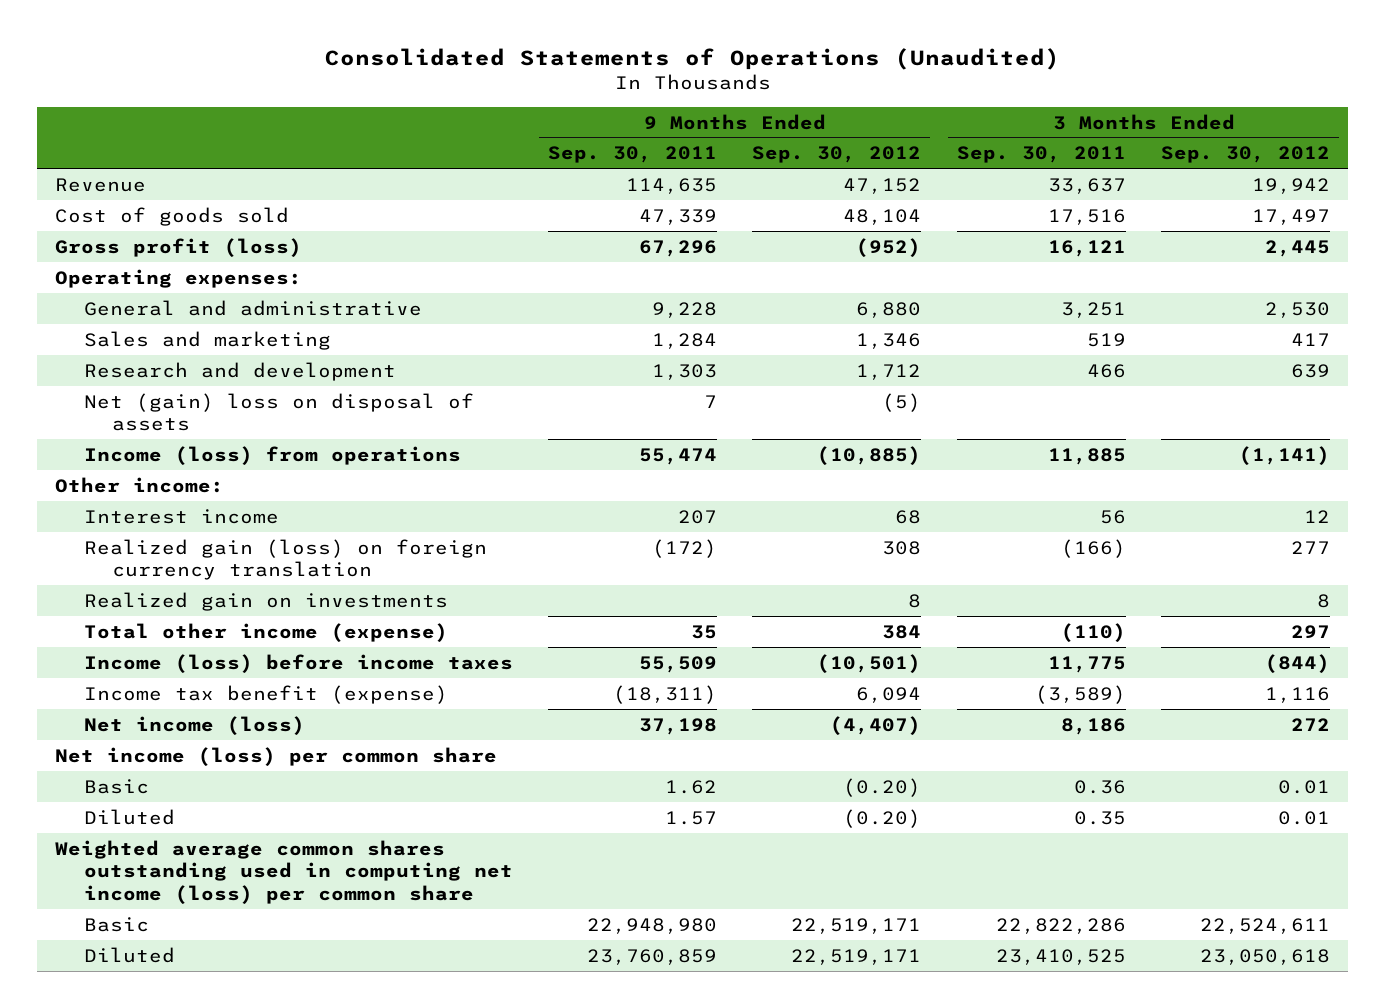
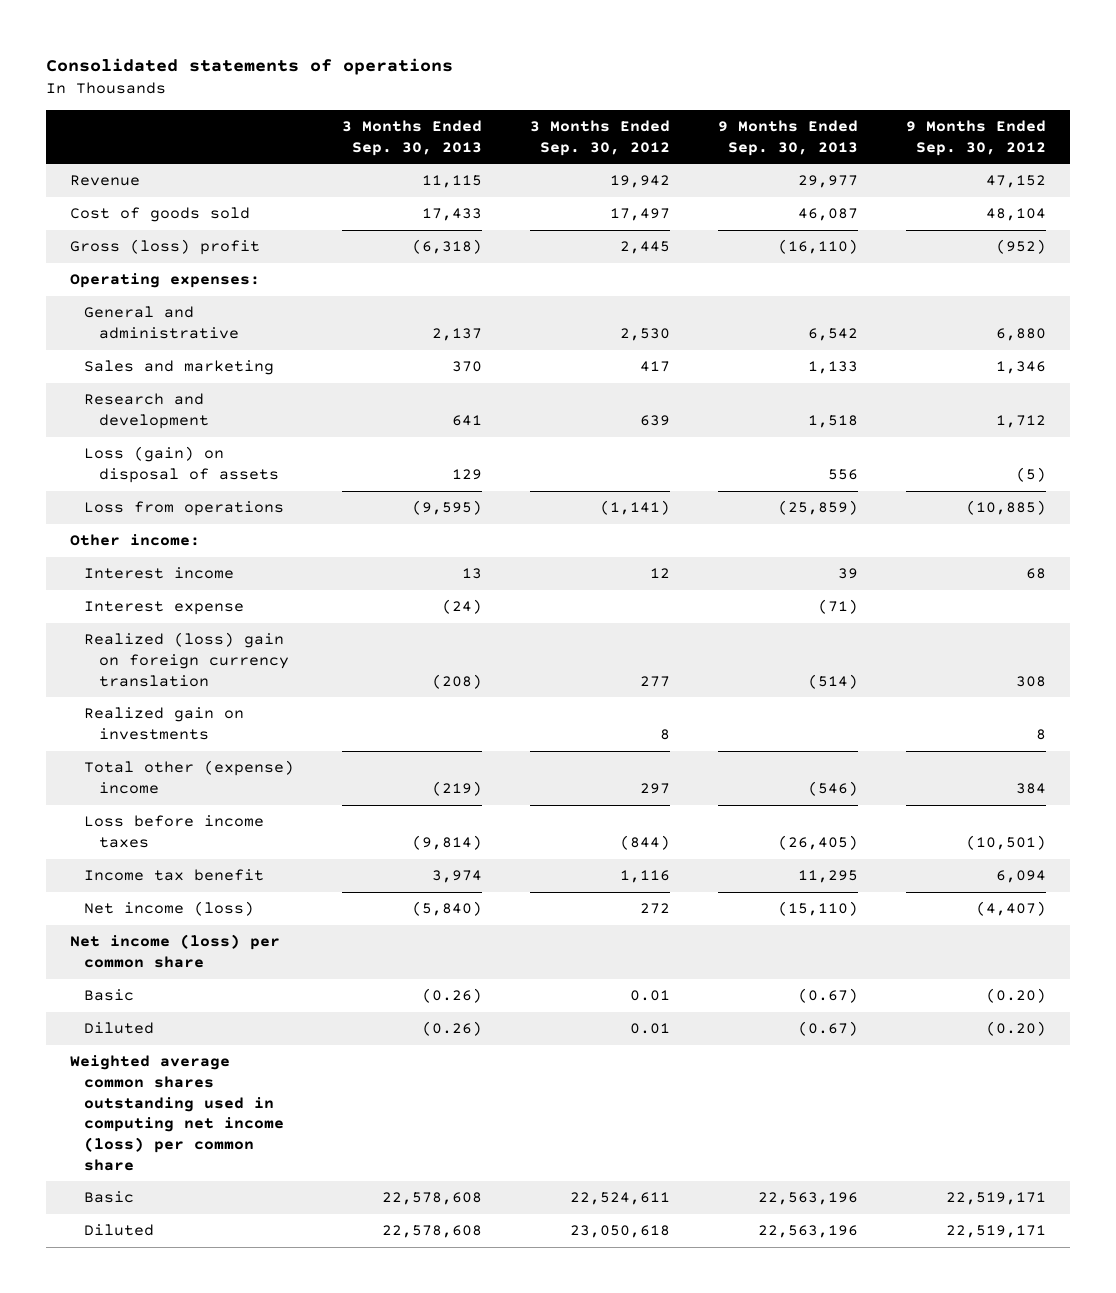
- Consolidated Statements of Operations (Unaudited)
+ Consolidated statements of operations
- | 9 Months Ended Sep. 30, 2011 | 9 Months Ended Sep. 30, 2012 | 3 Months Ended Sep. 30, 2011 | 3 Months Ended Sep. 30, 2012
+ | 3 Months Ended Sep. 30, 2013 | 3 Months Ended Sep. 30, 2012 | 9 Months Ended Sep. 30, 2013 | 9 Months Ended Sep. 30, 2012
- Gross profit (loss) | 67,296 | (952) | 16,121 | 2,445
+ Gross (loss) profit | (6,318) | 2,445 | (16,110) | (952)
- Net (gain) loss on disposal of assets | 7 | (5) | |
- Income (loss) from operations | 55,474 | (10,885) | 11,885 | (1,141)
+ Loss (gain) on disposal of assets | 129 | | 556 | (5)
+ Loss from operations | (9,595) | (1,141) | (25,859) | (10,885)
- Realized gain (loss) on foreign currency translation | (172) | 308 | (166) | 277
+ Interest expense | (24) | | (71) |
+ Realized (loss) gain on foreign currency translation | (208) | 277 | (514) | 308
- Total other income (expense) | 35 | 384 | (110) | 297
- Income (loss) before income taxes | 55,509 | (10,501) | 11,775 | (844)
- Income tax benefit (expense) | (18,311) | 6,094 | (3,589) | 1,116
+ Total other (expense) income | (219) | 297 | (546) | 384
+ Loss before income taxes | (9,814) | (844) | (26,405) | (10,501)
+ Income tax benefit | 3,974 | 1,116 | 11,295 | 6,094

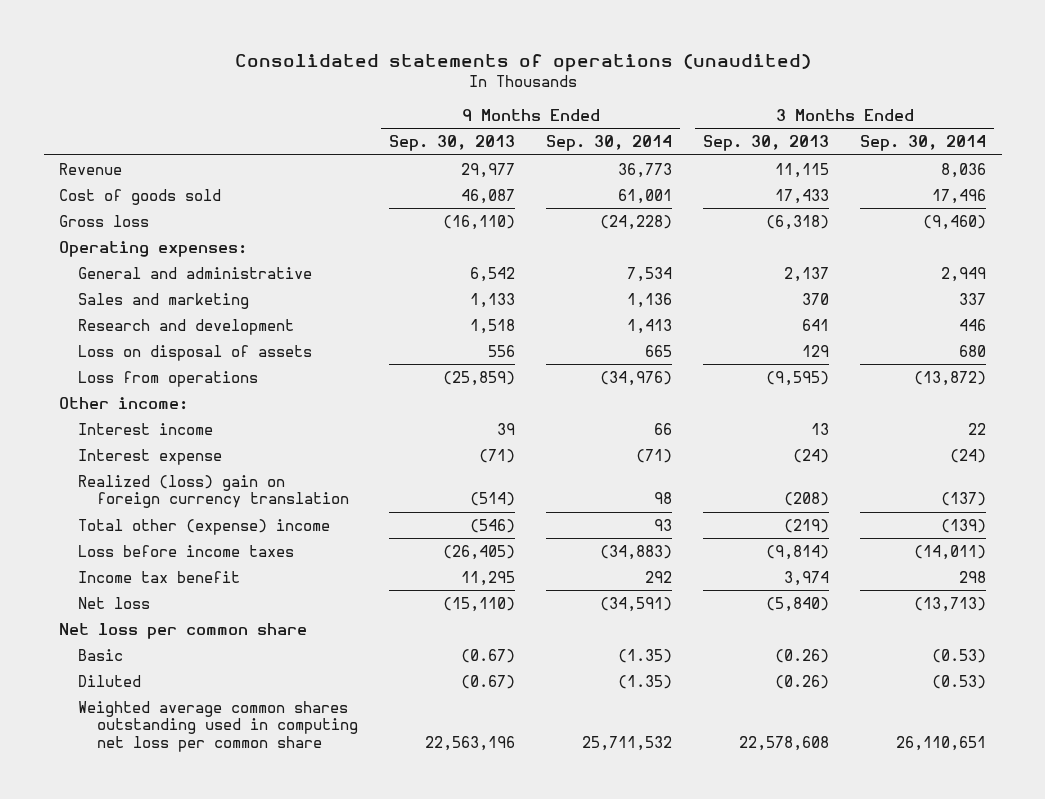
- Consolidated statements of operations
+ Consolidated statements of operations (unaudited)
- | 3 Months Ended Sep. 30, 2013 | 3 Months Ended Sep. 30, 2012 | 9 Months Ended Sep. 30, 2013 | 9 Months Ended Sep. 30, 2012
+ | 9 Months Ended Sep. 30, 2013 | 9 Months Ended Sep. 30, 2014 | 3 Months Ended Sep. 30, 2013 | 3 Months Ended Sep. 30, 2014
- Gross (loss) profit | (6,318) | 2,445 | (16,110) | (952)
+ Gross loss | (16,110) | (24,228) | (6,318) | (9,460)
- Loss (gain) on disposal of assets | 129 | | 556 | (5)
+ Loss on disposal of assets | 556 | 665 | 129 | 680
- Realized gain on investments | | 8 | | 8
- Net income (loss) | (5,840) | 272 | (15,110) | (4,407)
- Net income (loss) per common share
+ Net loss | (15,110) | (34,591) | (5,840) | (13,713)
+ Net loss per common share
- Weighted average common shares outstanding used in computing net income (loss) per common share
- Basic | 22,578,608 | 22,524,611 | 22,563,196 | 22,519,171
- Diluted | 22,578,608 | 23,050,618 | 22,563,196 | 22,519,171
+ Weighted average common shares outstanding used in computing net loss per common share | 22,563,196 | 25,711,532 | 22,578,608 | 26,110,651

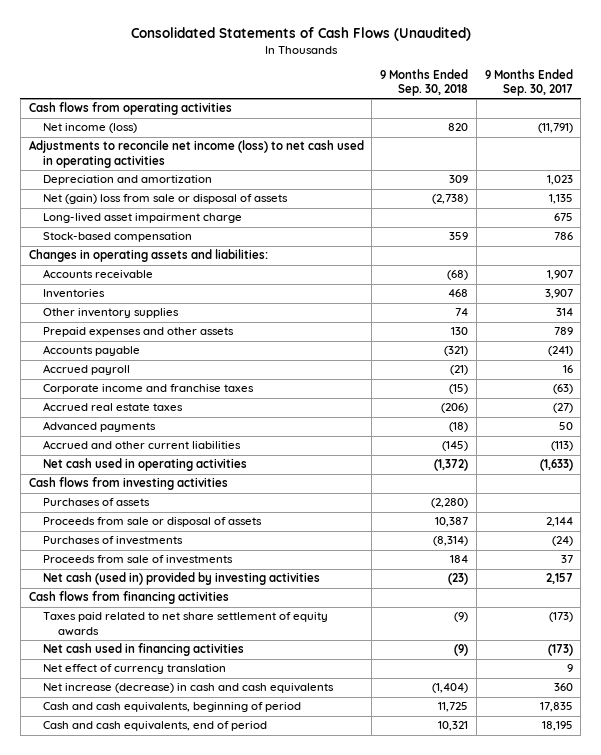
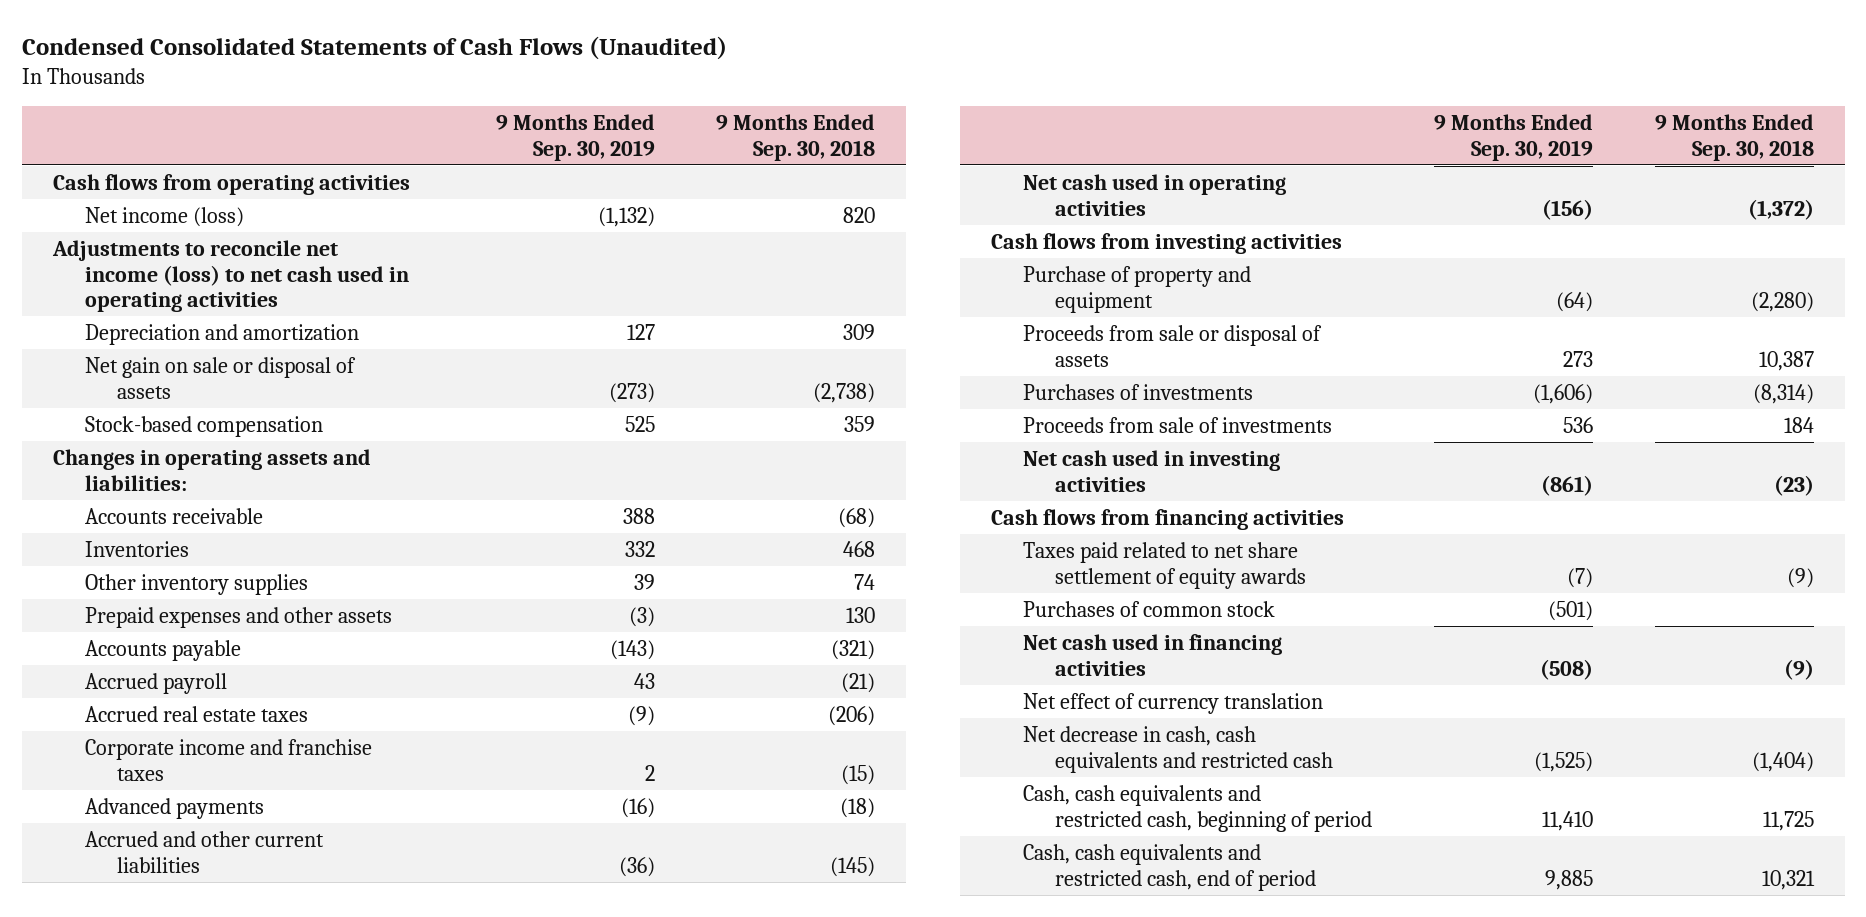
- Consolidated Statements of Cash Flows (Unaudited)
+ Condensed Consolidated Statements of Cash Flows (Unaudited)
- | 9 Months Ended Sep. 30, 2018 | 9 Months Ended Sep. 30, 2017
+ | 9 Months Ended Sep. 30, 2019 | 9 Months Ended Sep. 30, 2018
- Net (gain) loss from sale or disposal of assets | (2,738) | 1,135
- Long-lived asset impairment charge | | 675
+ Net gain on sale or disposal of assets | (273) | (2,738)
moved down: Corporate income and franchise taxes | 2 | (15)
- Purchases of assets | (2,280) |
+ Purchase of property and equipment | (64) | (2,280)
- Net cash (used in) provided by investing activities | (23) | 2,157
+ Net cash used in investing activities | (861) | (23)
+ Purchases of common stock | (501) |
- Net increase (decrease) in cash and cash equivalents | (1,404) | 360
- Cash and cash equivalents, beginning of period | 11,725 | 17,835
- Cash and cash equivalents, end of period | 10,321 | 18,195
+ Net decrease in cash, cash equivalents and restricted cash | (1,525) | (1,404)
+ Cash, cash equivalents and restricted cash, beginning of period | 11,410 | 11,725
+ Cash, cash equivalents and restricted cash, end of period | 9,885 | 10,321

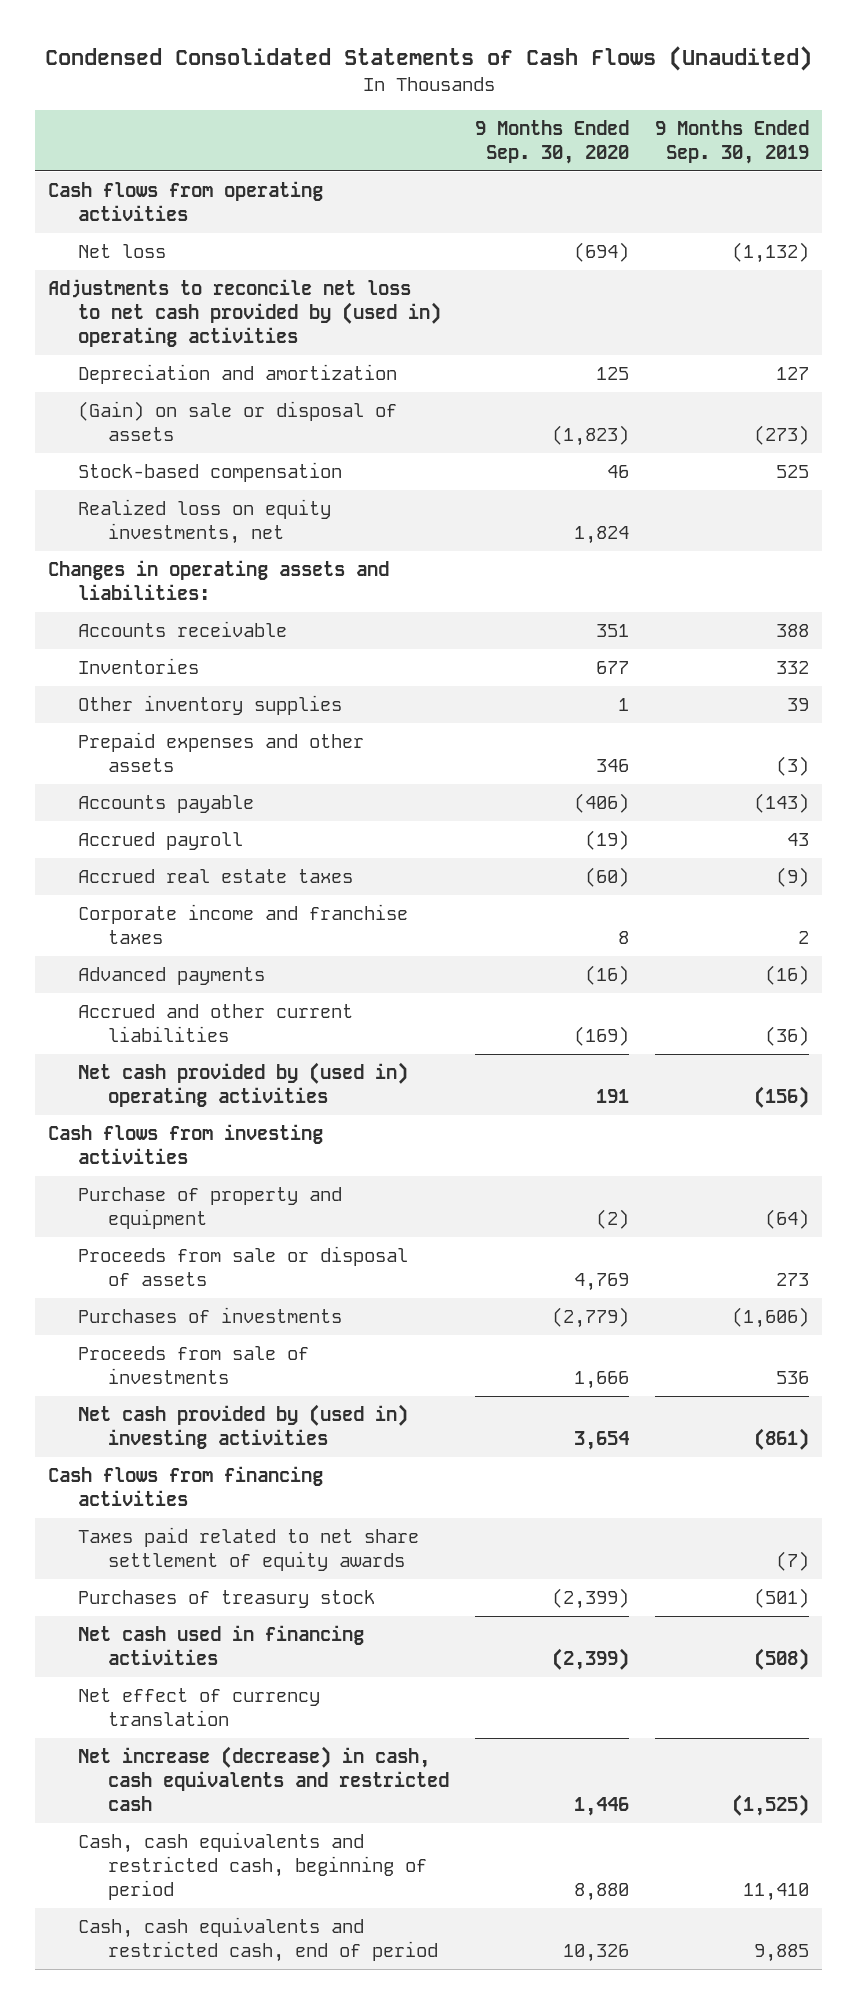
- | 9 Months Ended Sep. 30, 2019 | 9 Months Ended Sep. 30, 2018
+ | 9 Months Ended Sep. 30, 2020 | 9 Months Ended Sep. 30, 2019
- Net income (loss) | (1,132) | 820
- Adjustments to reconcile net income (loss) to net cash used in operating activities
+ Net loss | (694) | (1,132)
+ Adjustments to reconcile net loss to net cash provided by (used in) operating activities
- Net gain on sale or disposal of assets | (273) | (2,738)
+ (Gain) on sale or disposal of assets | (1,823) | (273)
+ Realized loss on equity investments, net | 1,824 |
- Net cash used in operating activities | (156) | (1,372)
+ Net cash provided by (used in) operating activities | 191 | (156)
- Net cash used in investing activities | (861) | (23)
+ Net cash provided by (used in) investing activities | 3,654 | (861)
- Purchases of common stock | (501) |
+ Purchases of treasury stock | (2,399) | (501)
- Net decrease in cash, cash equivalents and restricted cash | (1,525) | (1,404)
+ Net increase (decrease) in cash, cash equivalents and restricted cash | 1,446 | (1,525)

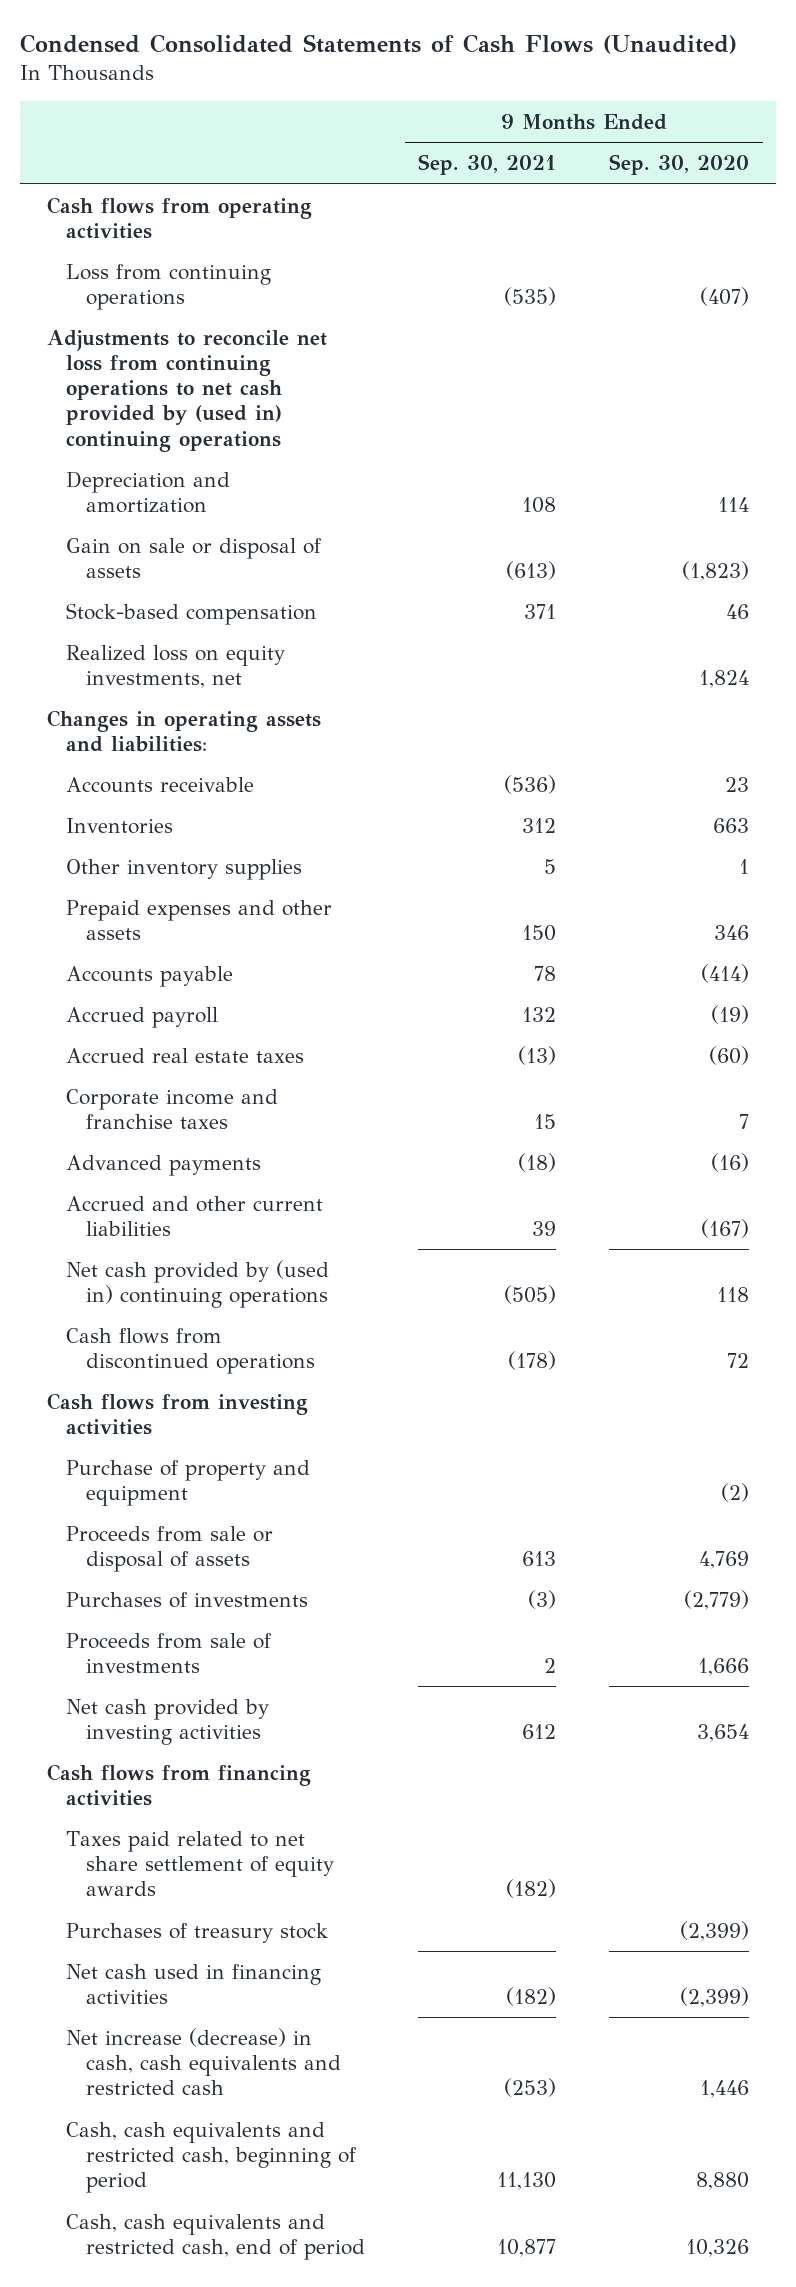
- | 9 Months Ended Sep. 30, 2020 | 9 Months Ended Sep. 30, 2019
+ | 9 Months Ended Sep. 30, 2021 | 9 Months Ended Sep. 30, 2020
- Net loss | (694) | (1,132)
- Adjustments to reconcile net loss to net cash provided by (used in) operating activities
- Depreciation and amortization | 125 | 127
- (Gain) on sale or disposal of assets | (1,823) | (273)
+ Loss from continuing operations | (535) | (407)
+ Adjustments to reconcile net loss from continuing operations to net cash provided by (used in) continuing operations
+ Depreciation and amortization | 108 | 114
+ Gain on sale or disposal of assets | (613) | (1,823)
- Accounts receivable | 351 | 388
- Inventories | 677 | 332
+ Accounts receivable | (536) | 23
+ Inventories | 312 | 663
- Accounts payable | (406) | (143)
+ Accounts payable | 78 | (414)
- Corporate income and franchise taxes | 8 | 2
+ Corporate income and franchise taxes | 15 | 7
- Accrued and other current liabilities | (169) | (36)
- Net cash provided by (used in) operating activities | 191 | (156)
+ Accrued and other current liabilities | 39 | (167)
+ Net cash provided by (used in) continuing operations | (505) | 118
+ Cash flows from discontinued operations | (178) | 72
- Net cash provided by (used in) investing activities | 3,654 | (861)
+ Net cash provided by investing activities | 612 | 3,654
- Net effect of currency translation

